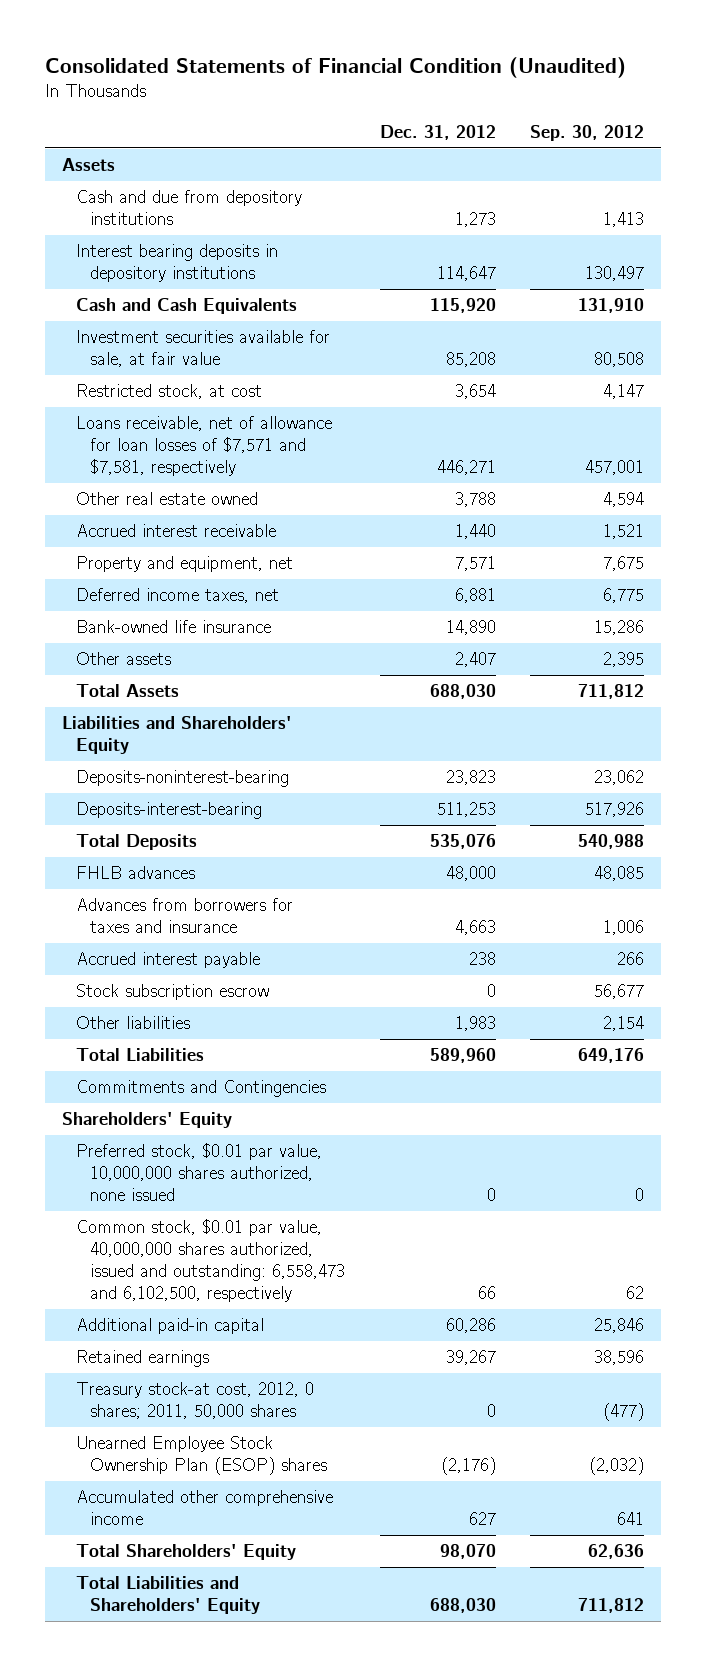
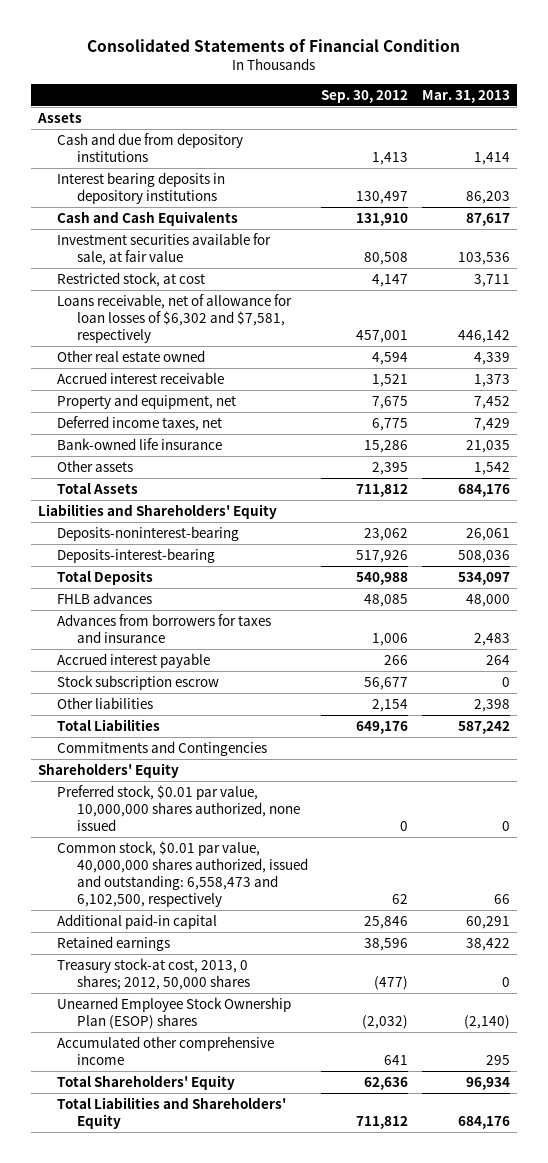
- Consolidated Statements of Financial Condition (Unaudited)
+ Consolidated Statements of Financial Condition
- | Dec. 31, 2012 | Sep. 30, 2012
+ | Sep. 30, 2012 | Mar. 31, 2013
- Loans receivable, net of allowance for loan losses of $7,571 and $7,581, respectively | 446,271 | 457,001
+ Loans receivable, net of allowance for loan losses of $6,302 and $7,581, respectively | 457,001 | 446,142
- Treasury stock-at cost, 2012, 0 shares; 2011, 50,000 shares | 0 | (477)
+ Treasury stock-at cost, 2013, 0 shares; 2012, 50,000 shares | (477) | 0

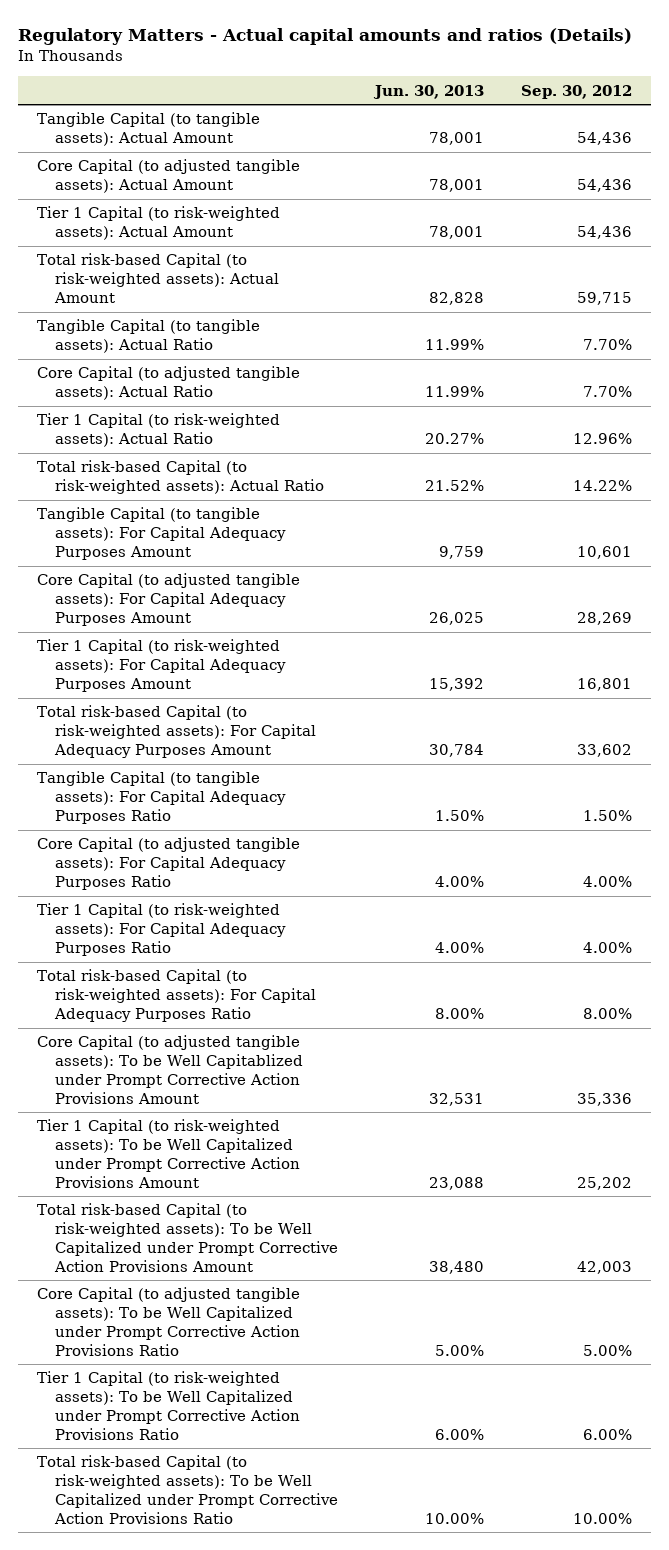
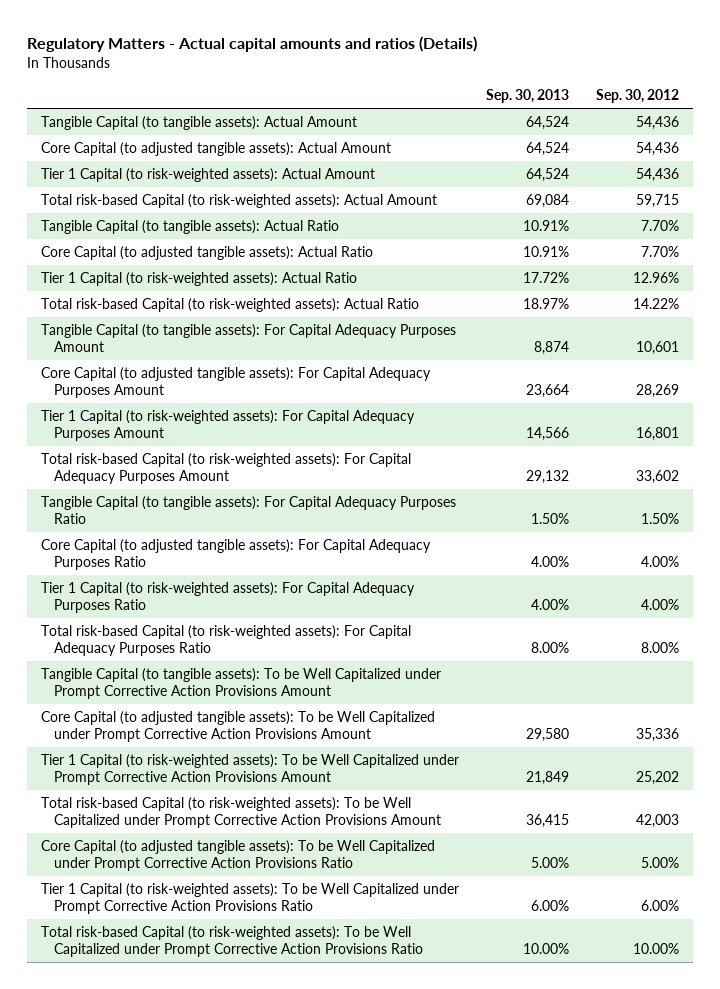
- | Jun. 30, 2013 | Sep. 30, 2012
+ | Sep. 30, 2013 | Sep. 30, 2012
- Core Capital (to adjusted tangible assets): To be Well Capitablized under Prompt Corrective Action Provisions Amount | 32,531 | 35,336
+ Tangible Capital (to tangible assets): To be Well Capitalized under Prompt Corrective Action Provisions Amount
+ Core Capital (to adjusted tangible assets): To be Well Capitalized under Prompt Corrective Action Provisions Amount | 29,580 | 35,336

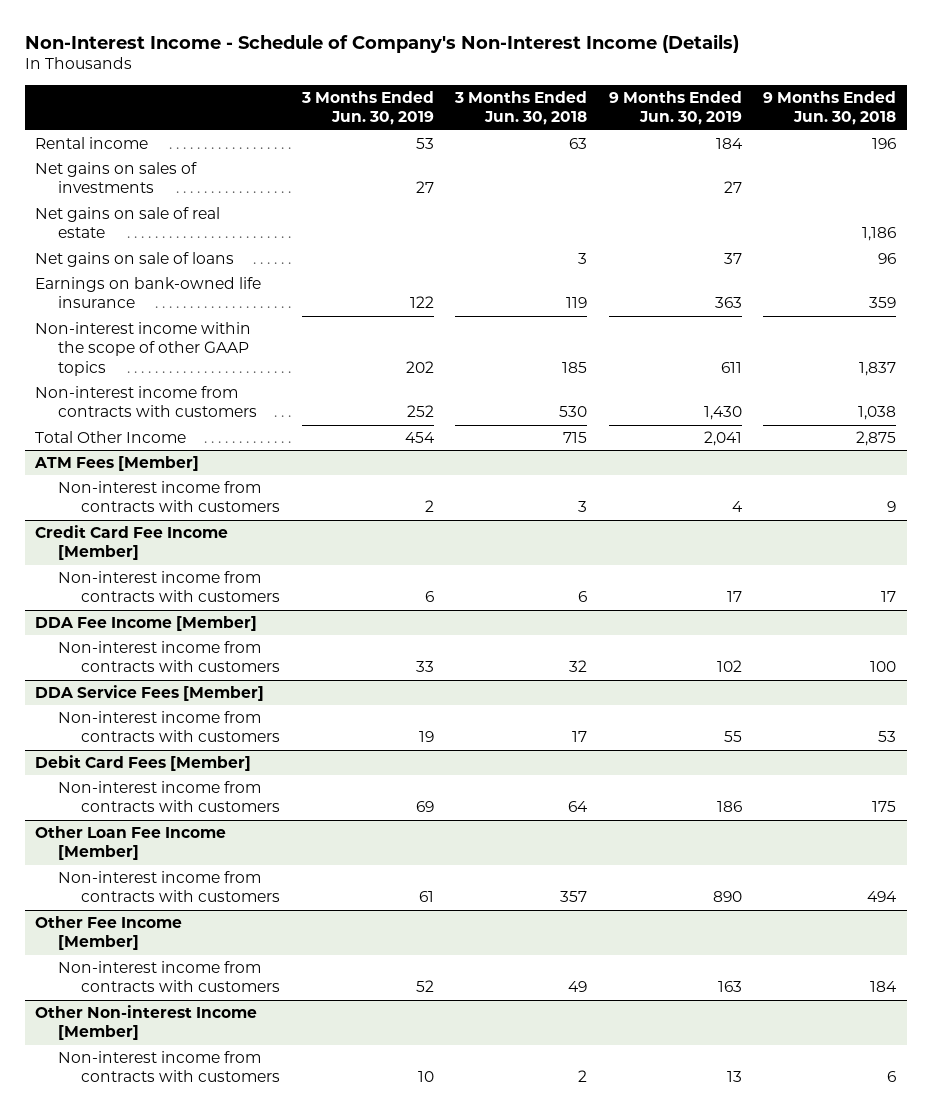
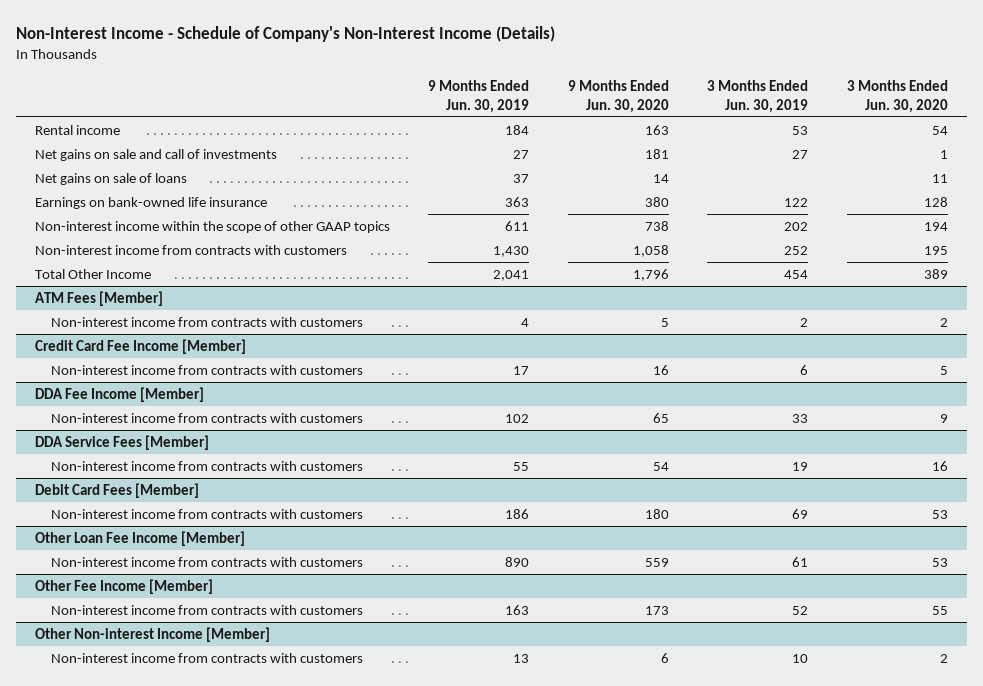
- | 3 Months Ended Jun. 30, 2019 | 3 Months Ended Jun. 30, 2018 | 9 Months Ended Jun. 30, 2019 | 9 Months Ended Jun. 30, 2018
+ | 9 Months Ended Jun. 30, 2019 | 9 Months Ended Jun. 30, 2020 | 3 Months Ended Jun. 30, 2019 | 3 Months Ended Jun. 30, 2020
- Net gains on sales of investments | 27 | | 27 |
- Net gains on sale of real estate | | | | 1,186
+ Net gains on sale and call of investments | 27 | 181 | 27 | 1

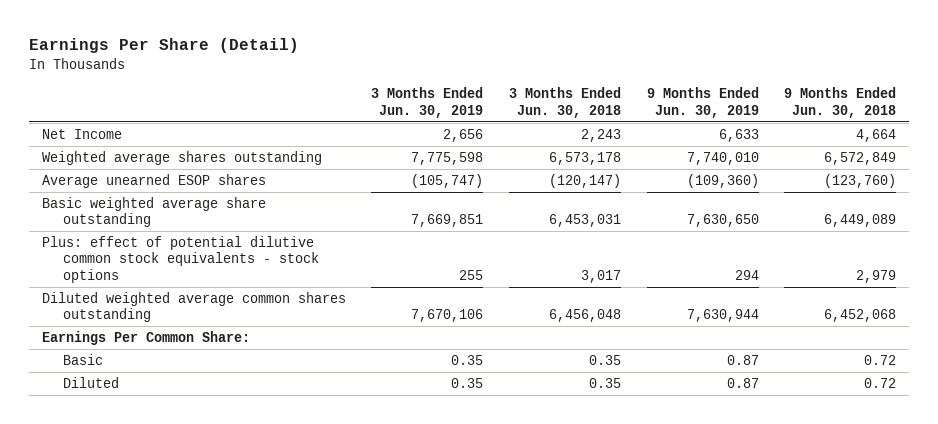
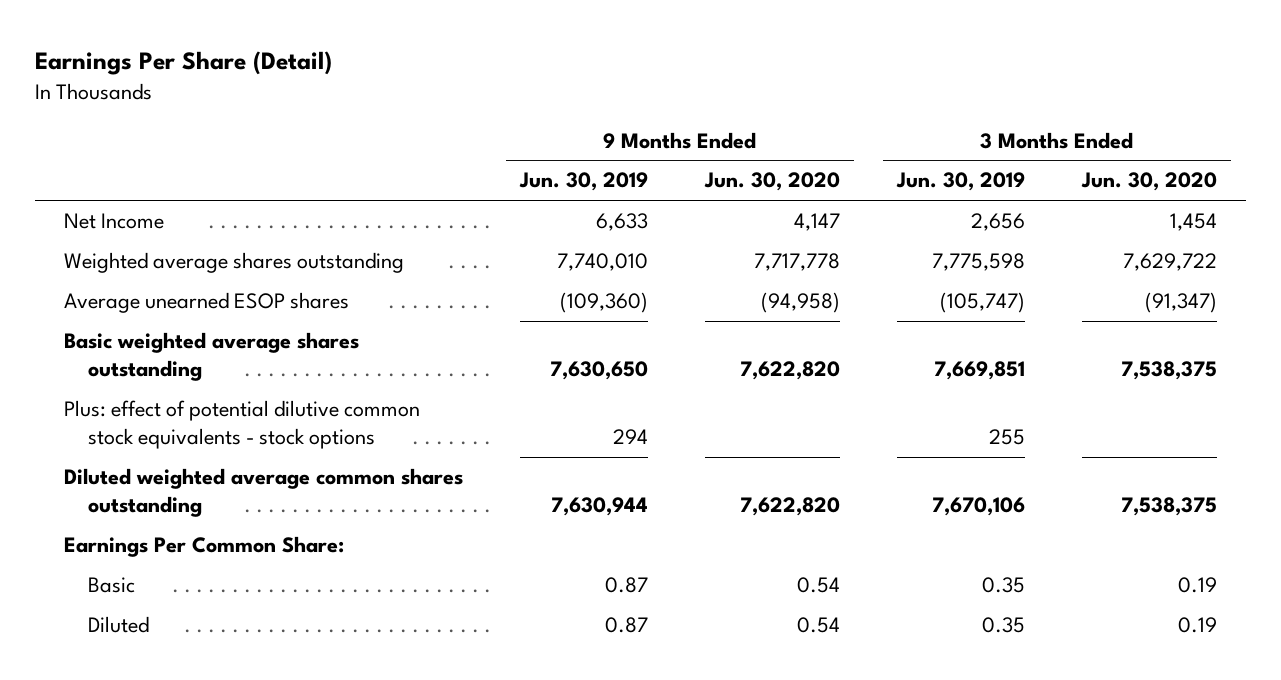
- | 3 Months Ended Jun. 30, 2019 | 3 Months Ended Jun. 30, 2018 | 9 Months Ended Jun. 30, 2019 | 9 Months Ended Jun. 30, 2018
+ | 9 Months Ended Jun. 30, 2019 | 9 Months Ended Jun. 30, 2020 | 3 Months Ended Jun. 30, 2019 | 3 Months Ended Jun. 30, 2020
- Basic weighted average share outstanding | 7,669,851 | 6,453,031 | 7,630,650 | 6,449,089
+ Basic weighted average shares outstanding | 7,630,650 | 7,622,820 | 7,669,851 | 7,538,375

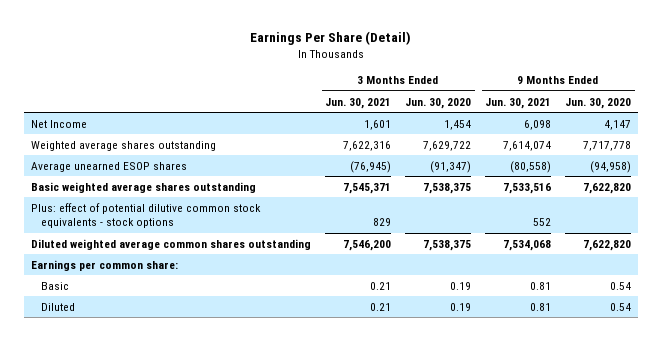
- | 9 Months Ended Jun. 30, 2019 | 9 Months Ended Jun. 30, 2020 | 3 Months Ended Jun. 30, 2019 | 3 Months Ended Jun. 30, 2020
+ | 3 Months Ended Jun. 30, 2021 | 3 Months Ended Jun. 30, 2020 | 9 Months Ended Jun. 30, 2021 | 9 Months Ended Jun. 30, 2020
- Earnings Per Common Share:
+ Earnings per common share:

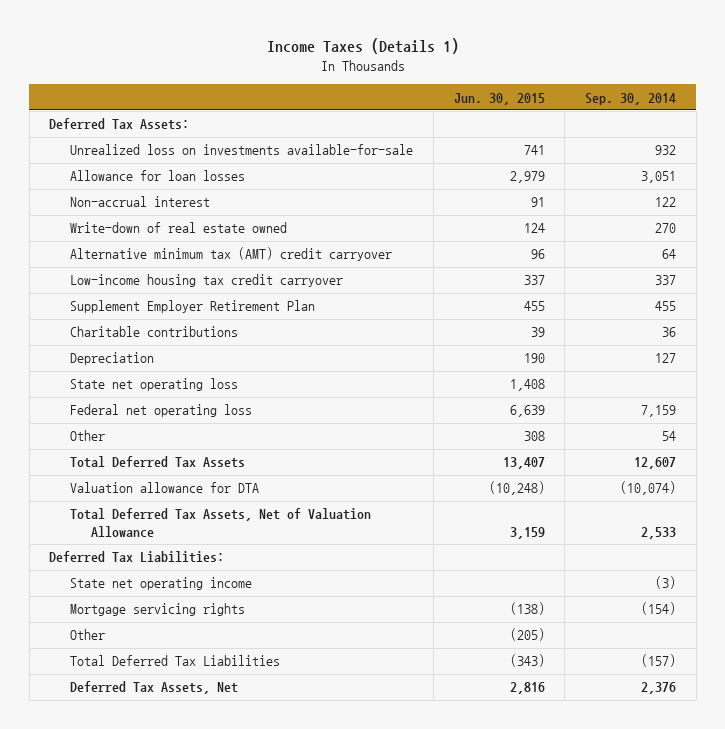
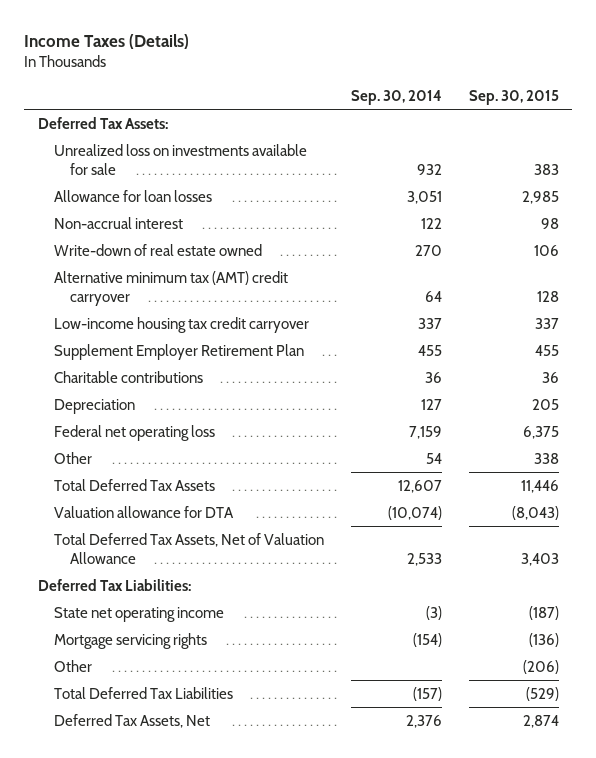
- Income Taxes (Details 1)
+ Income Taxes (Details)
- | Jun. 30, 2015 | Sep. 30, 2014
+ | Sep. 30, 2014 | Sep. 30, 2015
- Unrealized loss on investments available-for-sale | 741 | 932
+ Unrealized loss on investments available for sale | 932 | 383
- State net operating loss | 1,408 |

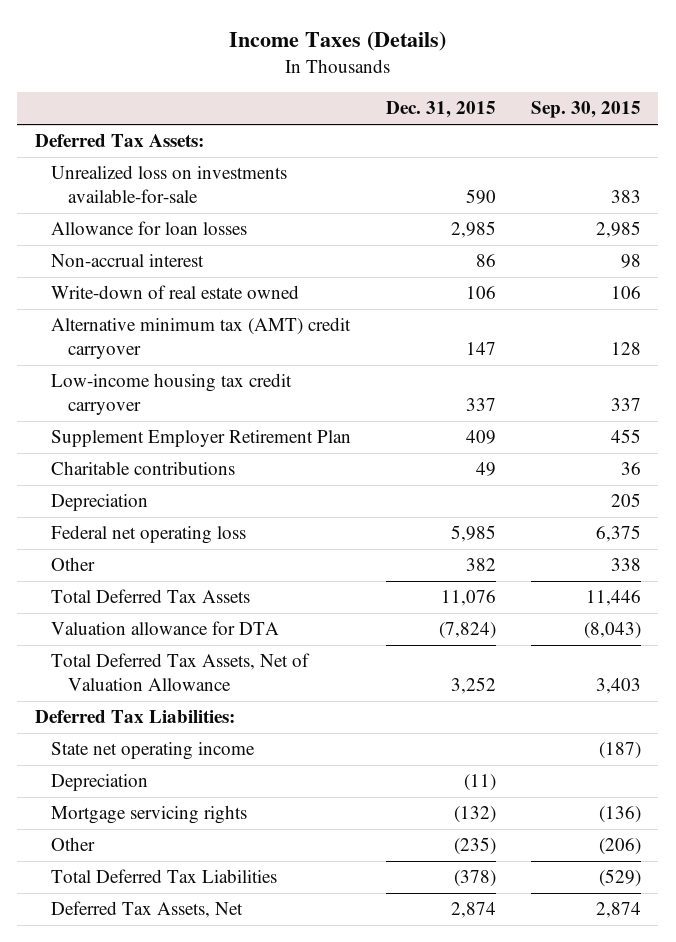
- | Sep. 30, 2014 | Sep. 30, 2015
+ | Dec. 31, 2015 | Sep. 30, 2015
- Unrealized loss on investments available for sale | 932 | 383
+ Unrealized loss on investments available-for-sale | 590 | 383
+ Depreciation | (11) |

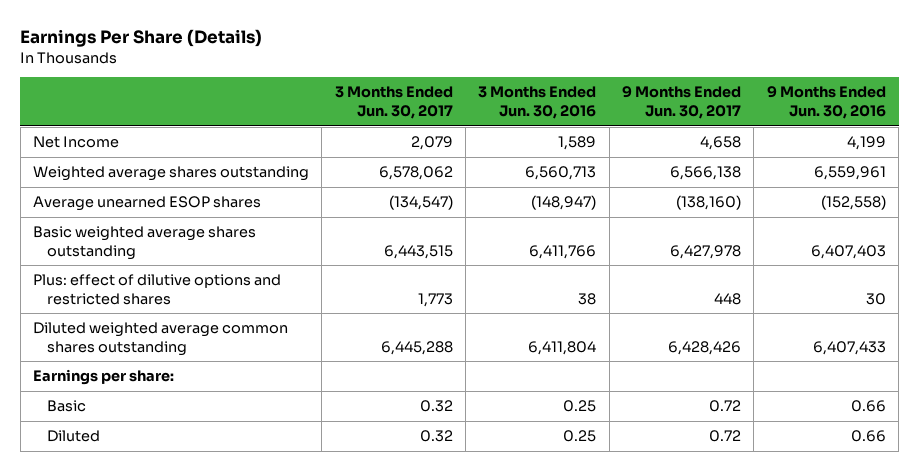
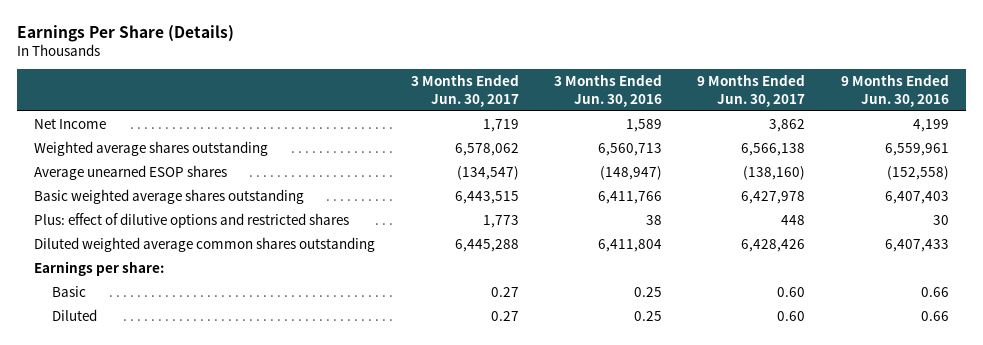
- Net Income | 2,079 | 1,589 | 4,658 | 4,199
+ Net Income | 1,719 | 1,589 | 3,862 | 4,199
- Basic | 0.32 | 0.25 | 0.72 | 0.66
- Diluted | 0.32 | 0.25 | 0.72 | 0.66
+ Basic | 0.27 | 0.25 | 0.60 | 0.66
+ Diluted | 0.27 | 0.25 | 0.60 | 0.66

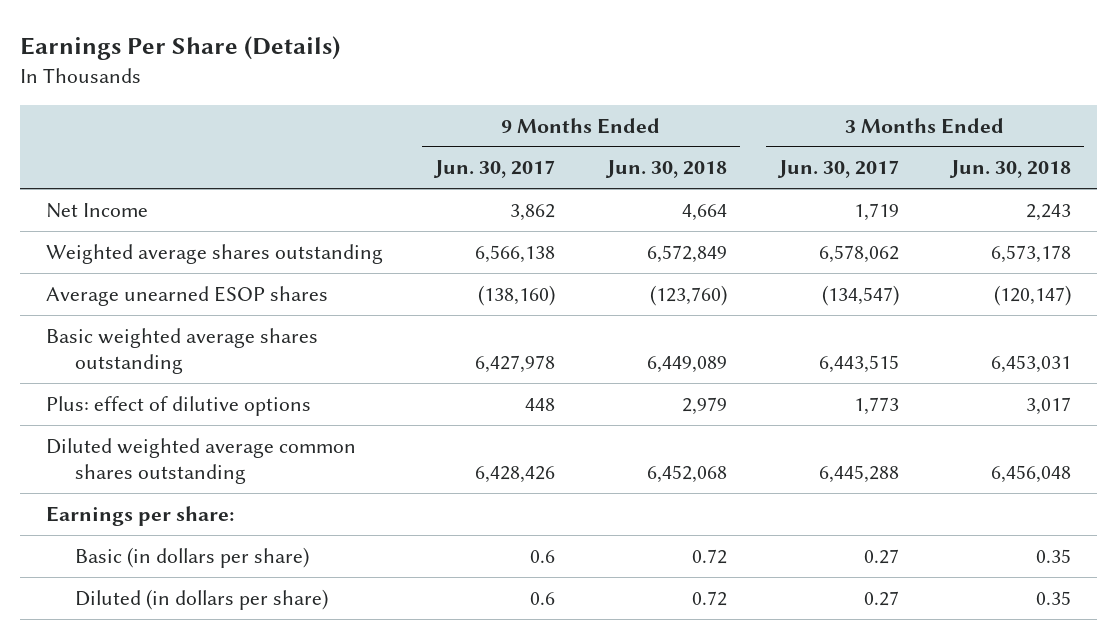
- | 3 Months Ended Jun. 30, 2017 | 3 Months Ended Jun. 30, 2016 | 9 Months Ended Jun. 30, 2017 | 9 Months Ended Jun. 30, 2016
+ | 9 Months Ended Jun. 30, 2017 | 9 Months Ended Jun. 30, 2018 | 3 Months Ended Jun. 30, 2017 | 3 Months Ended Jun. 30, 2018
- Plus: effect of dilutive options and restricted shares | 1,773 | 38 | 448 | 30
+ Plus: effect of dilutive options | 448 | 2,979 | 1,773 | 3,017
- Basic | 0.27 | 0.25 | 0.60 | 0.66
- Diluted | 0.27 | 0.25 | 0.60 | 0.66
+ Basic (in dollars per share) | 0.6 | 0.72 | 0.27 | 0.35
+ Diluted (in dollars per share) | 0.6 | 0.72 | 0.27 | 0.35

